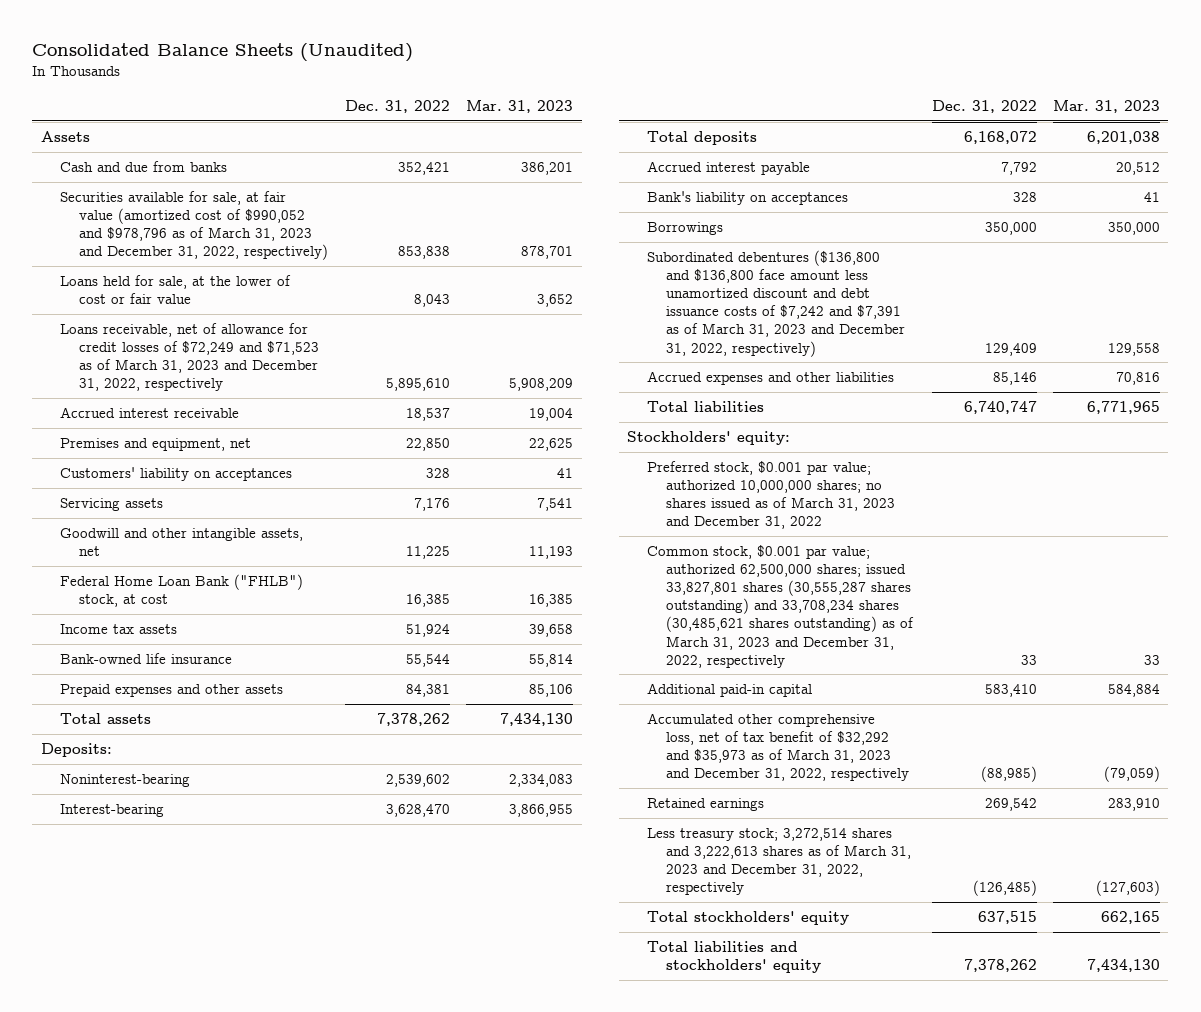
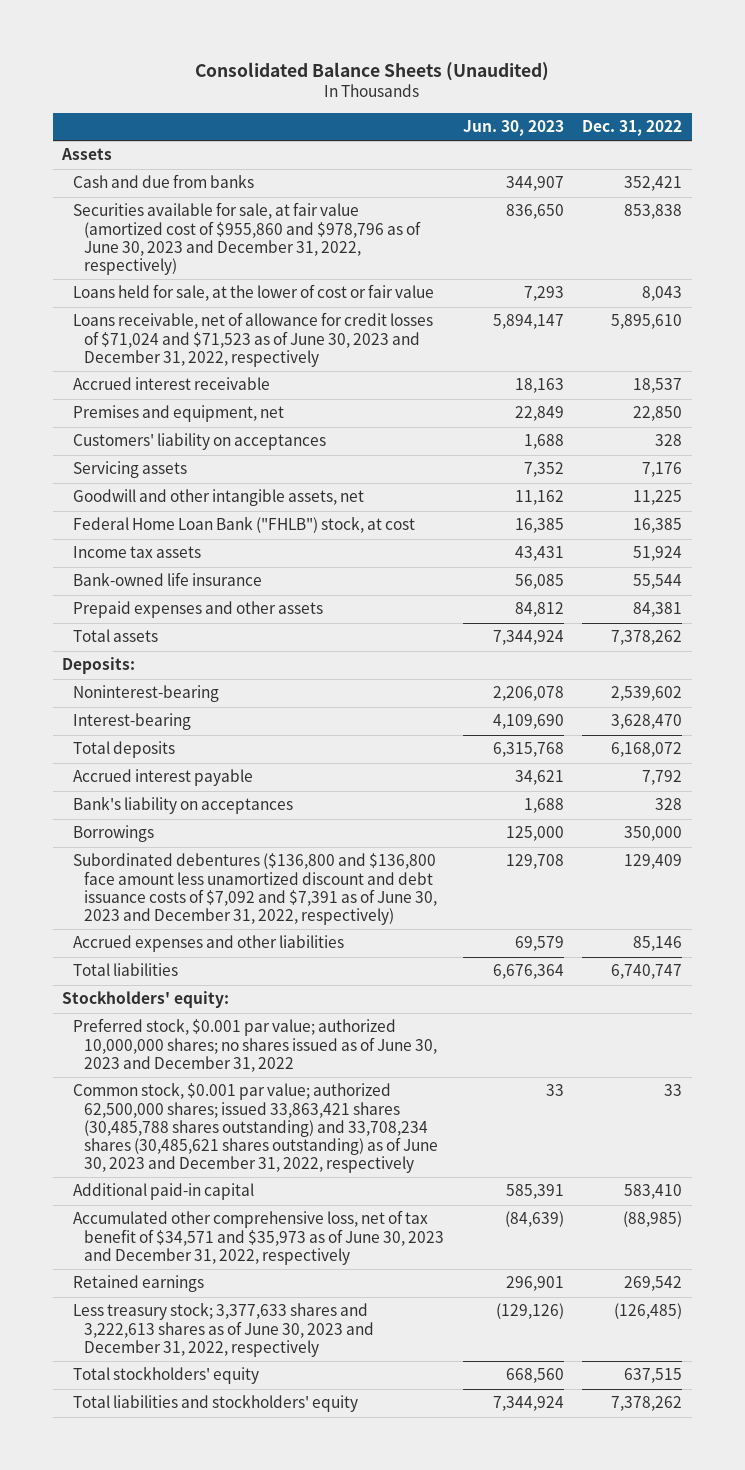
- | Dec. 31, 2022 | Mar. 31, 2023
+ | Jun. 30, 2023 | Dec. 31, 2022
- Securities available for sale, at fair value (amortized cost of $990,052 and $978,796 as of March 31, 2023 and December 31, 2022, respectively) | 853,838 | 878,701
+ Securities available for sale, at fair value (amortized cost of $955,860 and $978,796 as of June 30, 2023 and December 31, 2022, respectively) | 836,650 | 853,838
- Loans receivable, net of allowance for credit losses of $72,249 and $71,523 as of March 31, 2023 and December 31, 2022, respectively | 5,895,610 | 5,908,209
+ Loans receivable, net of allowance for credit losses of $71,024 and $71,523 as of June 30, 2023 and December 31, 2022, respectively | 5,894,147 | 5,895,610
- Subordinated debentures ($136,800 and $136,800 face amount less unamortized discount and debt issuance costs of $7,242 and $7,391 as of March 31, 2023 and December 31, 2022, respectively) | 129,409 | 129,558
+ Subordinated debentures ($136,800 and $136,800 face amount less unamortized discount and debt issuance costs of $7,092 and $7,391 as of June 30, 2023 and December 31, 2022, respectively) | 129,708 | 129,409
- Preferred stock, $0.001 par value; authorized 10,000,000 shares; no shares issued as of March 31, 2023 and December 31, 2022
- Common stock, $0.001 par value; authorized 62,500,000 shares; issued 33,827,801 shares (30,555,287 shares outstanding) and 33,708,234 shares (30,485,621 shares outstanding) as of March 31, 2023 and December 31, 2022, respectively | 33 | 33
+ Preferred stock, $0.001 par value; authorized 10,000,000 shares; no shares issued as of June 30, 2023 and December 31, 2022
+ Common stock, $0.001 par value; authorized 62,500,000 shares; issued 33,863,421 shares (30,485,788 shares outstanding) and 33,708,234 shares (30,485,621 shares outstanding) as of June 30, 2023 and December 31, 2022, respectively | 33 | 33
- Accumulated other comprehensive loss, net of tax benefit of $32,292 and $35,973 as of March 31, 2023 and December 31, 2022, respectively | (88,985) | (79,059)
+ Accumulated other comprehensive loss, net of tax benefit of $34,571 and $35,973 as of June 30, 2023 and December 31, 2022, respectively | (84,639) | (88,985)
- Less treasury stock; 3,272,514 shares and 3,222,613 shares as of March 31, 2023 and December 31, 2022, respectively | (126,485) | (127,603)
+ Less treasury stock; 3,377,633 shares and 3,222,613 shares as of June 30, 2023 and December 31, 2022, respectively | (129,126) | (126,485)

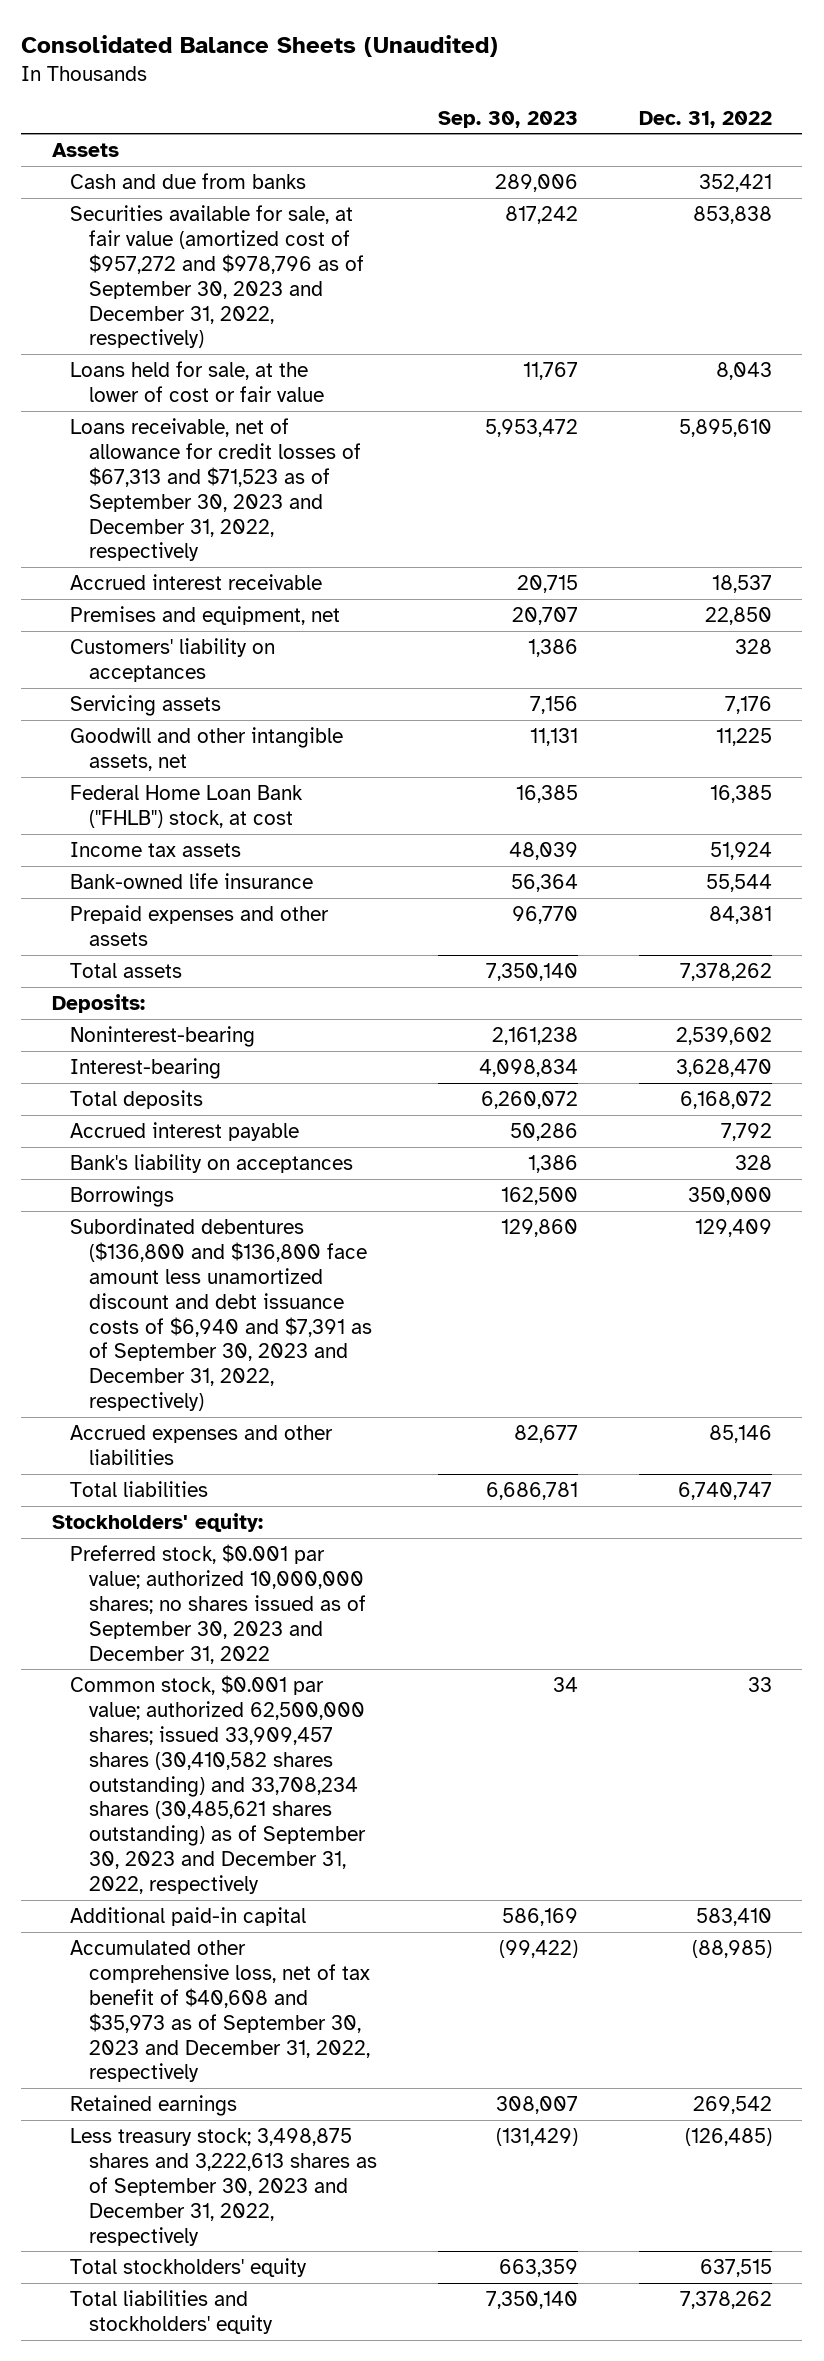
- | Jun. 30, 2023 | Dec. 31, 2022
+ | Sep. 30, 2023 | Dec. 31, 2022
- Securities available for sale, at fair value (amortized cost of $955,860 and $978,796 as of June 30, 2023 and December 31, 2022, respectively) | 836,650 | 853,838
+ Securities available for sale, at fair value (amortized cost of $957,272 and $978,796 as of September 30, 2023 and December 31, 2022, respectively) | 817,242 | 853,838
- Loans receivable, net of allowance for credit losses of $71,024 and $71,523 as of June 30, 2023 and December 31, 2022, respectively | 5,894,147 | 5,895,610
+ Loans receivable, net of allowance for credit losses of $67,313 and $71,523 as of September 30, 2023 and December 31, 2022, respectively | 5,953,472 | 5,895,610
- Subordinated debentures ($136,800 and $136,800 face amount less unamortized discount and debt issuance costs of $7,092 and $7,391 as of June 30, 2023 and December 31, 2022, respectively) | 129,708 | 129,409
+ Subordinated debentures ($136,800 and $136,800 face amount less unamortized discount and debt issuance costs of $6,940 and $7,391 as of September 30, 2023 and December 31, 2022, respectively) | 129,860 | 129,409
- Preferred stock, $0.001 par value; authorized 10,000,000 shares; no shares issued as of June 30, 2023 and December 31, 2022
- Common stock, $0.001 par value; authorized 62,500,000 shares; issued 33,863,421 shares (30,485,788 shares outstanding) and 33,708,234 shares (30,485,621 shares outstanding) as of June 30, 2023 and December 31, 2022, respectively | 33 | 33
+ Preferred stock, $0.001 par value; authorized 10,000,000 shares; no shares issued as of September 30, 2023 and December 31, 2022
+ Common stock, $0.001 par value; authorized 62,500,000 shares; issued 33,909,457 shares (30,410,582 shares outstanding) and 33,708,234 shares (30,485,621 shares outstanding) as of September 30, 2023 and December 31, 2022, respectively | 34 | 33
- Accumulated other comprehensive loss, net of tax benefit of $34,571 and $35,973 as of June 30, 2023 and December 31, 2022, respectively | (84,639) | (88,985)
+ Accumulated other comprehensive loss, net of tax benefit of $40,608 and $35,973 as of September 30, 2023 and December 31, 2022, respectively | (99,422) | (88,985)
- Less treasury stock; 3,377,633 shares and 3,222,613 shares as of June 30, 2023 and December 31, 2022, respectively | (129,126) | (126,485)
+ Less treasury stock; 3,498,875 shares and 3,222,613 shares as of September 30, 2023 and December 31, 2022, respectively | (131,429) | (126,485)

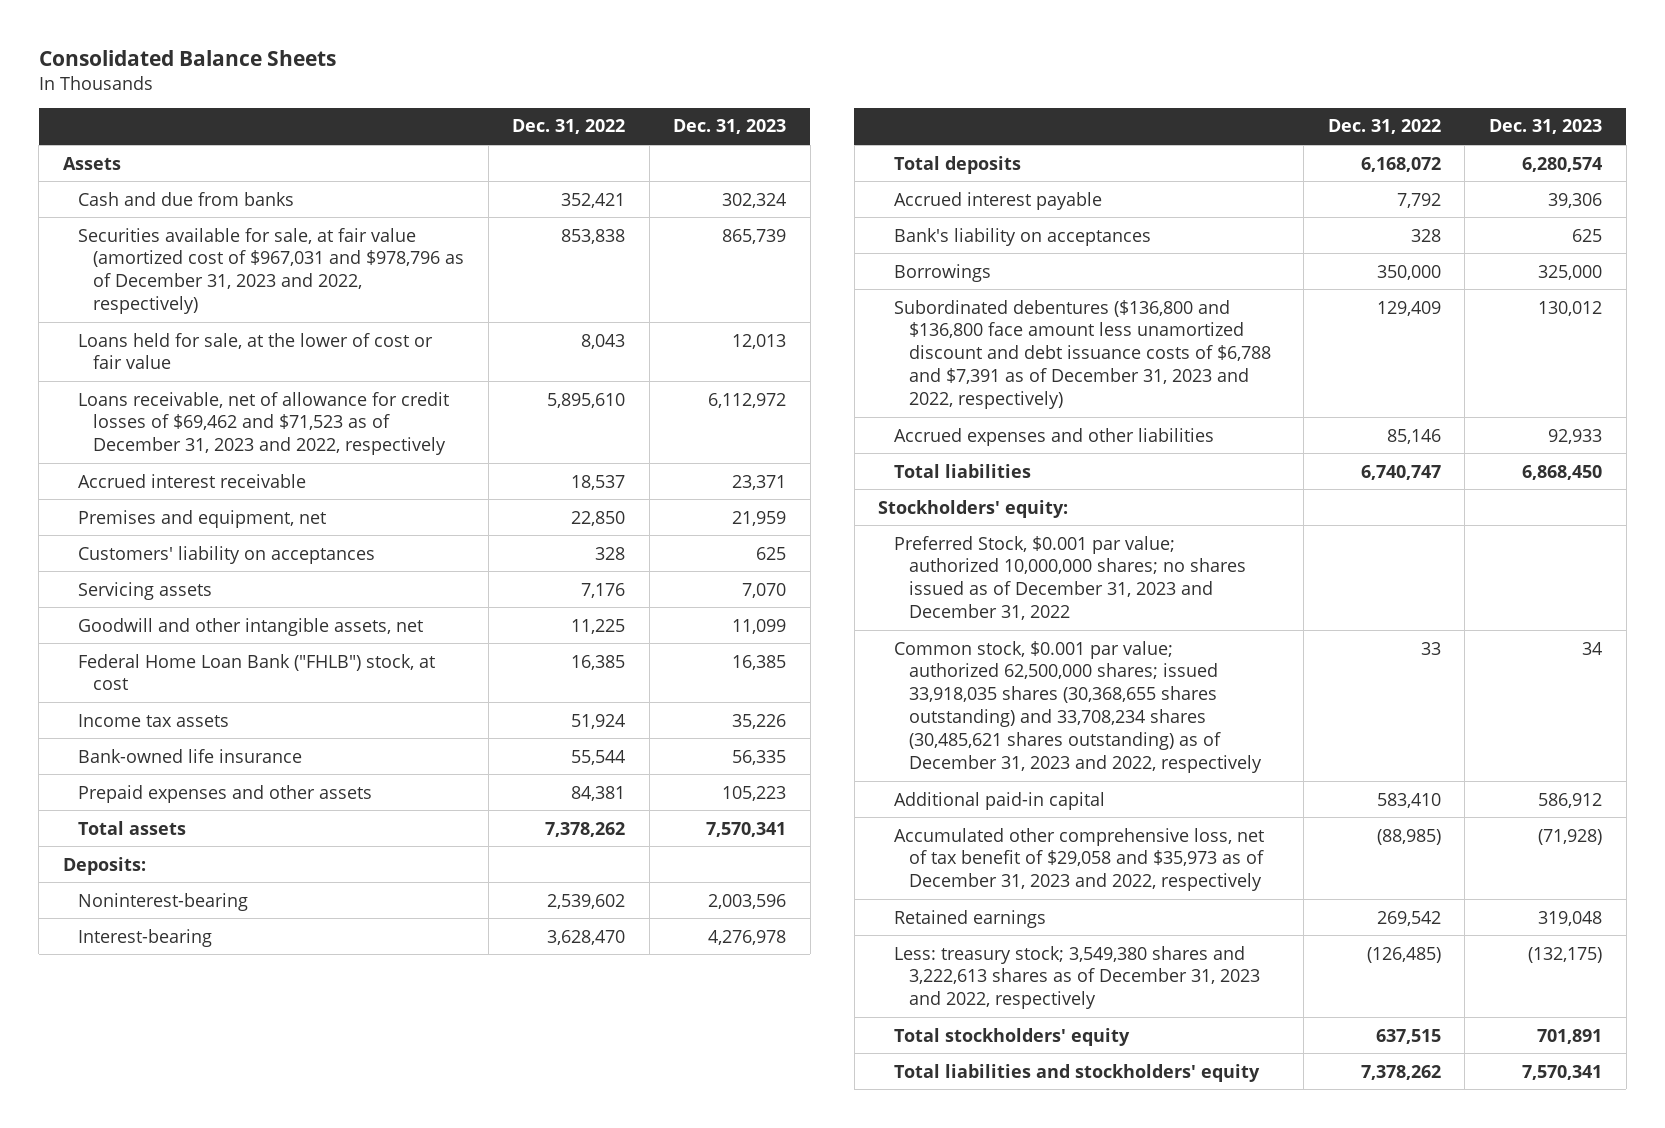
- Consolidated Balance Sheets (Unaudited)
+ Consolidated Balance Sheets
- | Sep. 30, 2023 | Dec. 31, 2022
+ | Dec. 31, 2022 | Dec. 31, 2023
- Securities available for sale, at fair value (amortized cost of $957,272 and $978,796 as of September 30, 2023 and December 31, 2022, respectively) | 817,242 | 853,838
+ Securities available for sale, at fair value (amortized cost of $967,031 and $978,796 as of December 31, 2023 and 2022, respectively) | 853,838 | 865,739
- Loans receivable, net of allowance for credit losses of $67,313 and $71,523 as of September 30, 2023 and December 31, 2022, respectively | 5,953,472 | 5,895,610
+ Loans receivable, net of allowance for credit losses of $69,462 and $71,523 as of December 31, 2023 and 2022, respectively | 5,895,610 | 6,112,972
- Subordinated debentures ($136,800 and $136,800 face amount less unamortized discount and debt issuance costs of $6,940 and $7,391 as of September 30, 2023 and December 31, 2022, respectively) | 129,860 | 129,409
+ Subordinated debentures ($136,800 and $136,800 face amount less unamortized discount and debt issuance costs of $6,788 and $7,391 as of December 31, 2023 and 2022, respectively) | 129,409 | 130,012
- Preferred stock, $0.001 par value; authorized 10,000,000 shares; no shares issued as of September 30, 2023 and December 31, 2022
- Common stock, $0.001 par value; authorized 62,500,000 shares; issued 33,909,457 shares (30,410,582 shares outstanding) and 33,708,234 shares (30,485,621 shares outstanding) as of September 30, 2023 and December 31, 2022, respectively | 34 | 33
+ Preferred Stock, $0.001 par value; authorized 10,000,000 shares; no shares issued as of December 31, 2023 and December 31, 2022
+ Common stock, $0.001 par value; authorized 62,500,000 shares; issued 33,918,035 shares (30,368,655 shares outstanding) and 33,708,234 shares (30,485,621 shares outstanding) as of December 31, 2023 and 2022, respectively | 33 | 34
- Accumulated other comprehensive loss, net of tax benefit of $40,608 and $35,973 as of September 30, 2023 and December 31, 2022, respectively | (99,422) | (88,985)
+ Accumulated other comprehensive loss, net of tax benefit of $29,058 and $35,973 as of December 31, 2023 and 2022, respectively | (88,985) | (71,928)
- Less treasury stock; 3,498,875 shares and 3,222,613 shares as of September 30, 2023 and December 31, 2022, respectively | (131,429) | (126,485)
+ Less: treasury stock; 3,549,380 shares and 3,222,613 shares as of December 31, 2023 and 2022, respectively | (126,485) | (132,175)

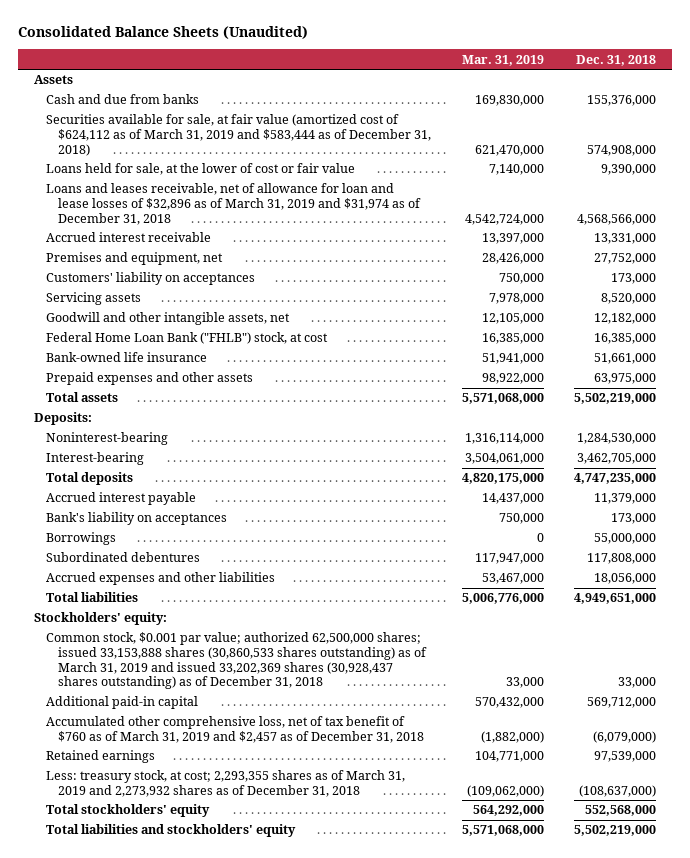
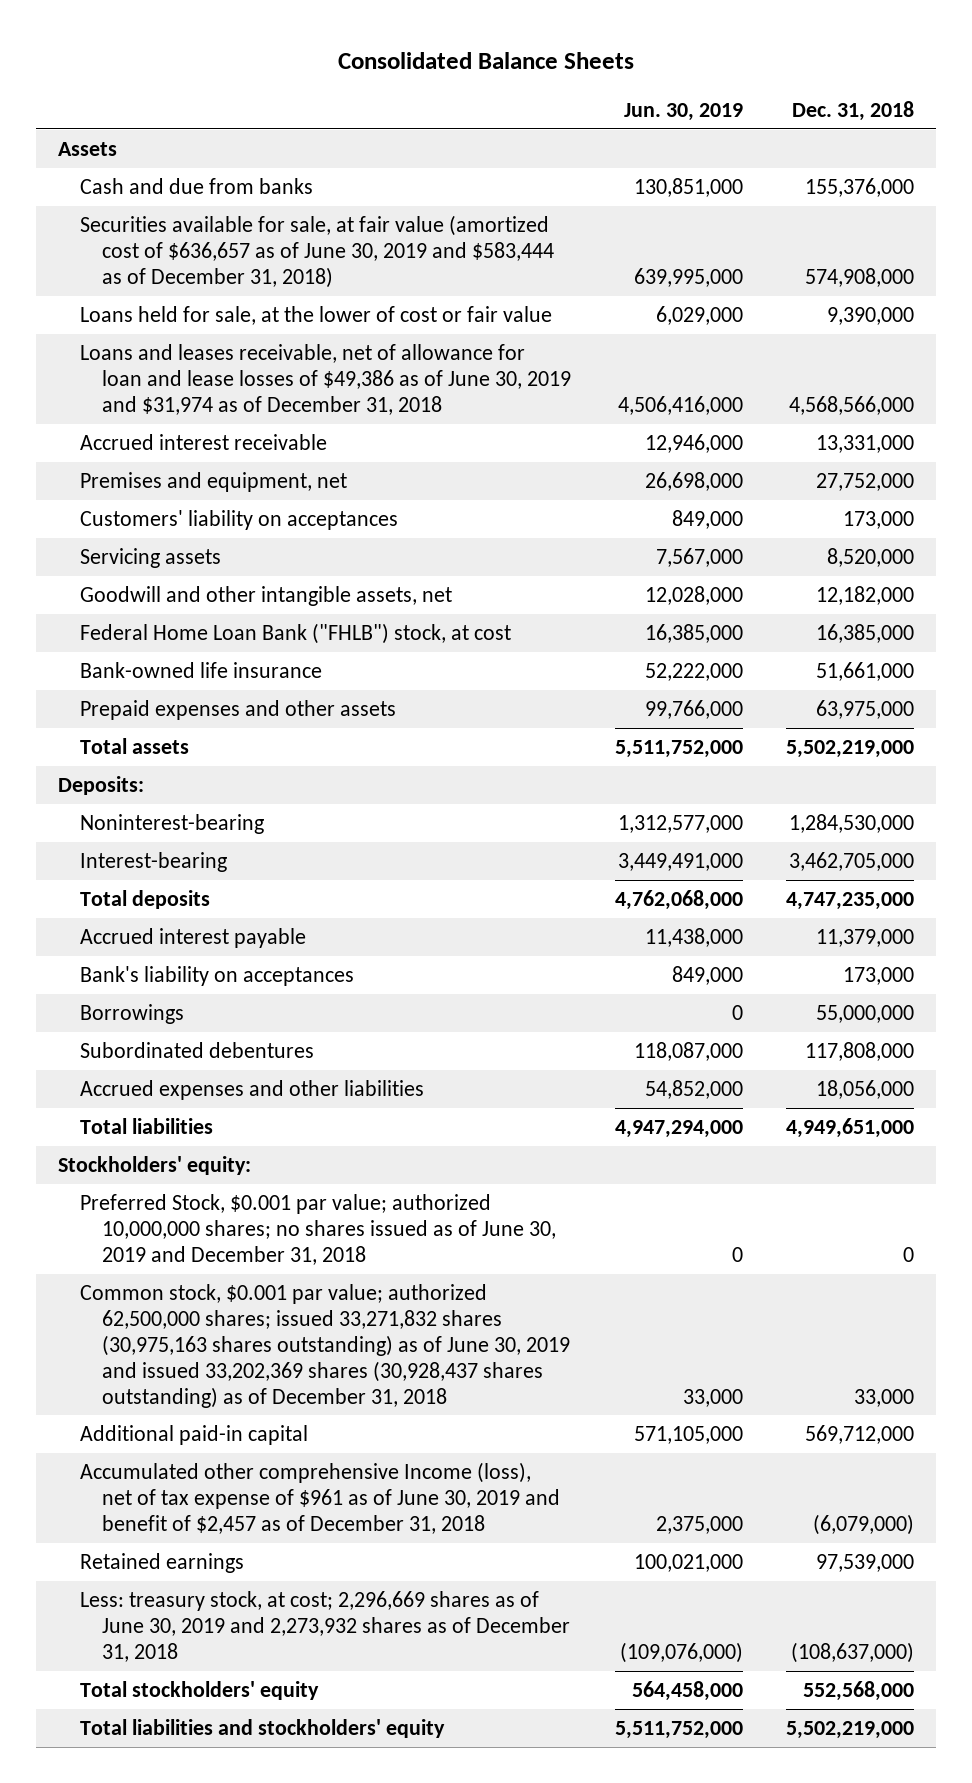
- Consolidated Balance Sheets (Unaudited)
+ Consolidated Balance Sheets
- | Mar. 31, 2019 | Dec. 31, 2018
+ | Jun. 30, 2019 | Dec. 31, 2018
- Securities available for sale, at fair value (amortized cost of $624,112 as of March 31, 2019 and $583,444 as of December 31, 2018) | 621,470,000 | 574,908,000
+ Securities available for sale, at fair value (amortized cost of $636,657 as of June 30, 2019 and $583,444 as of December 31, 2018) | 639,995,000 | 574,908,000
- Loans and leases receivable, net of allowance for loan and lease losses of $32,896 as of March 31, 2019 and $31,974 as of December 31, 2018 | 4,542,724,000 | 4,568,566,000
+ Loans and leases receivable, net of allowance for loan and lease losses of $49,386 as of June 30, 2019 and $31,974 as of December 31, 2018 | 4,506,416,000 | 4,568,566,000
- Common stock, $0.001 par value; authorized 62,500,000 shares; issued 33,153,888 shares (30,860,533 shares outstanding) as of March 31, 2019 and issued 33,202,369 shares (30,928,437 shares outstanding) as of December 31, 2018 | 33,000 | 33,000
+ Preferred Stock, $0.001 par value; authorized 10,000,000 shares; no shares issued as of June 30, 2019 and December 31, 2018 | 0 | 0
+ Common stock, $0.001 par value; authorized 62,500,000 shares; issued 33,271,832 shares (30,975,163 shares outstanding) as of June 30, 2019 and issued 33,202,369 shares (30,928,437 shares outstanding) as of December 31, 2018 | 33,000 | 33,000
- Accumulated other comprehensive loss, net of tax benefit of $760 as of March 31, 2019 and $2,457 as of December 31, 2018 | (1,882,000) | (6,079,000)
+ Accumulated other comprehensive Income (loss), net of tax expense of $961 as of June 30, 2019 and benefit of $2,457 as of December 31, 2018 | 2,375,000 | (6,079,000)
- Less: treasury stock, at cost; 2,293,355 shares as of March 31, 2019 and 2,273,932 shares as of December 31, 2018 | (109,062,000) | (108,637,000)
+ Less: treasury stock, at cost; 2,296,669 shares as of June 30, 2019 and 2,273,932 shares as of December 31, 2018 | (109,076,000) | (108,637,000)

